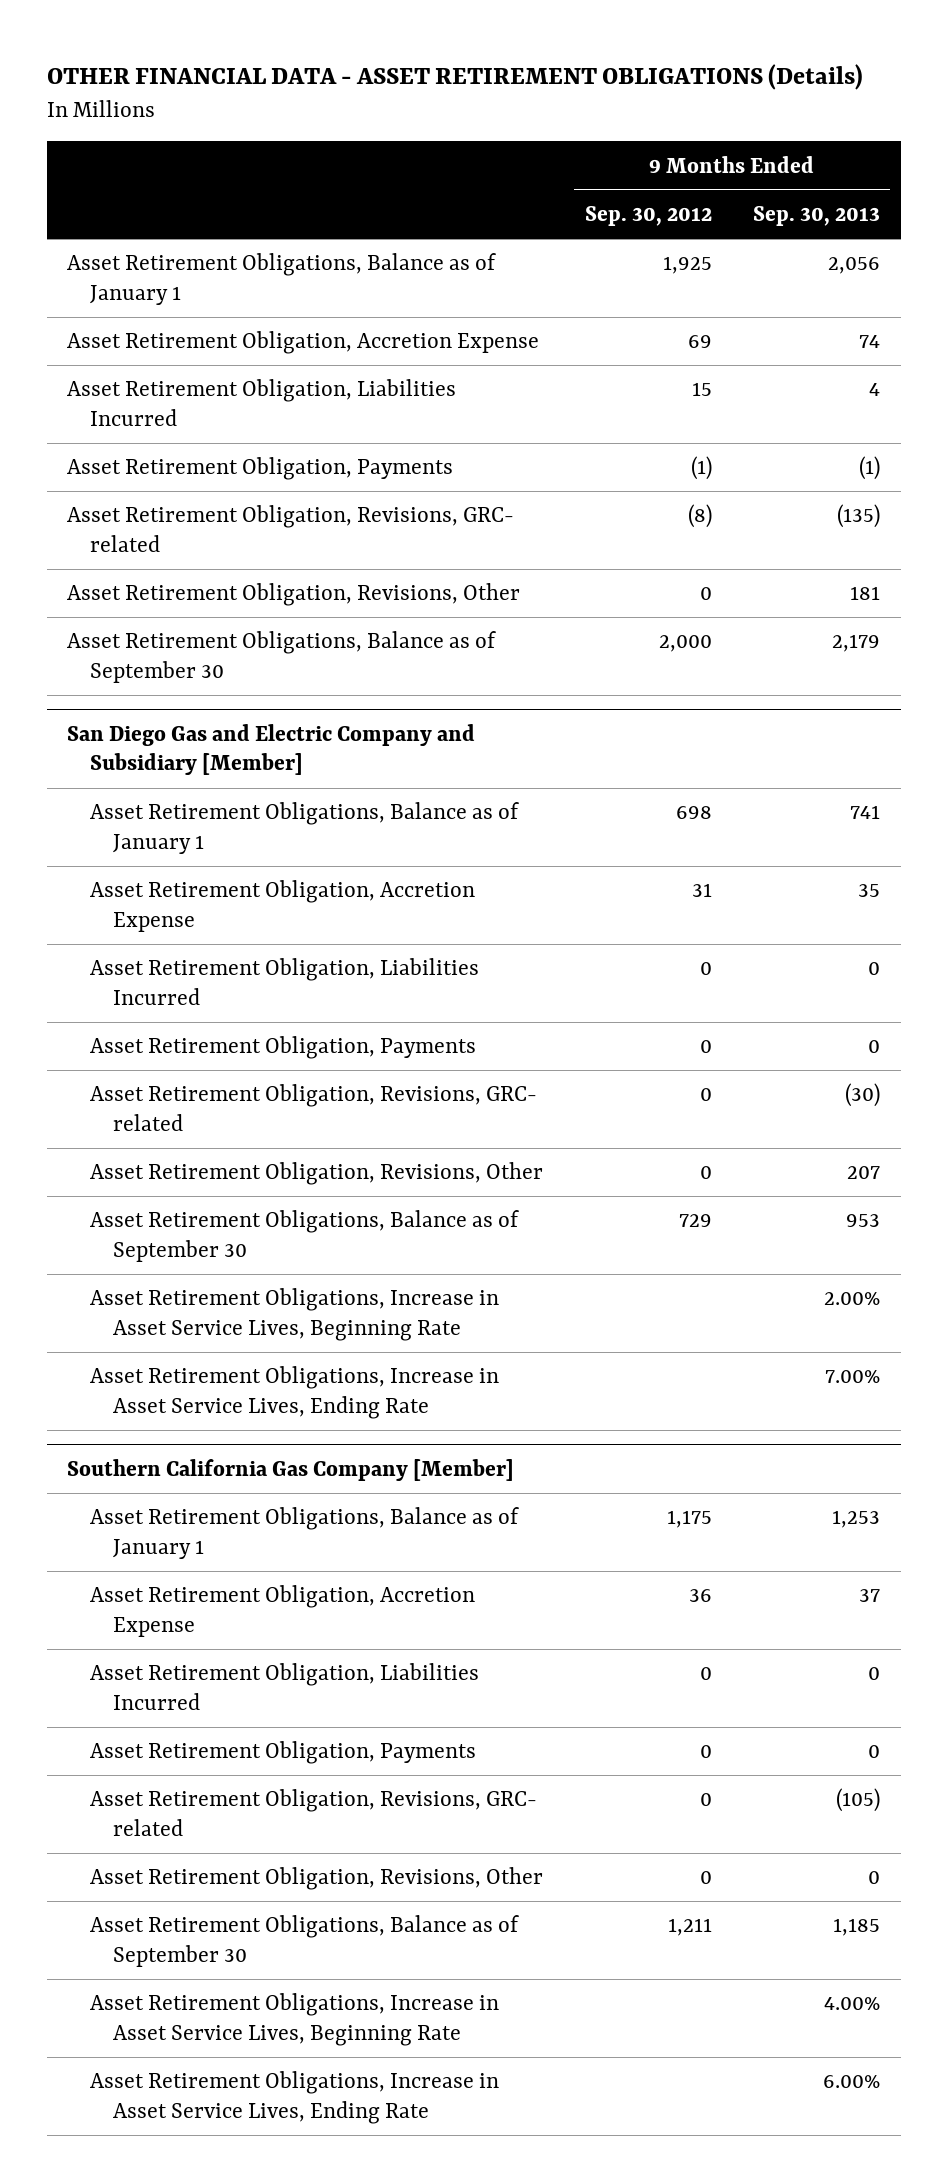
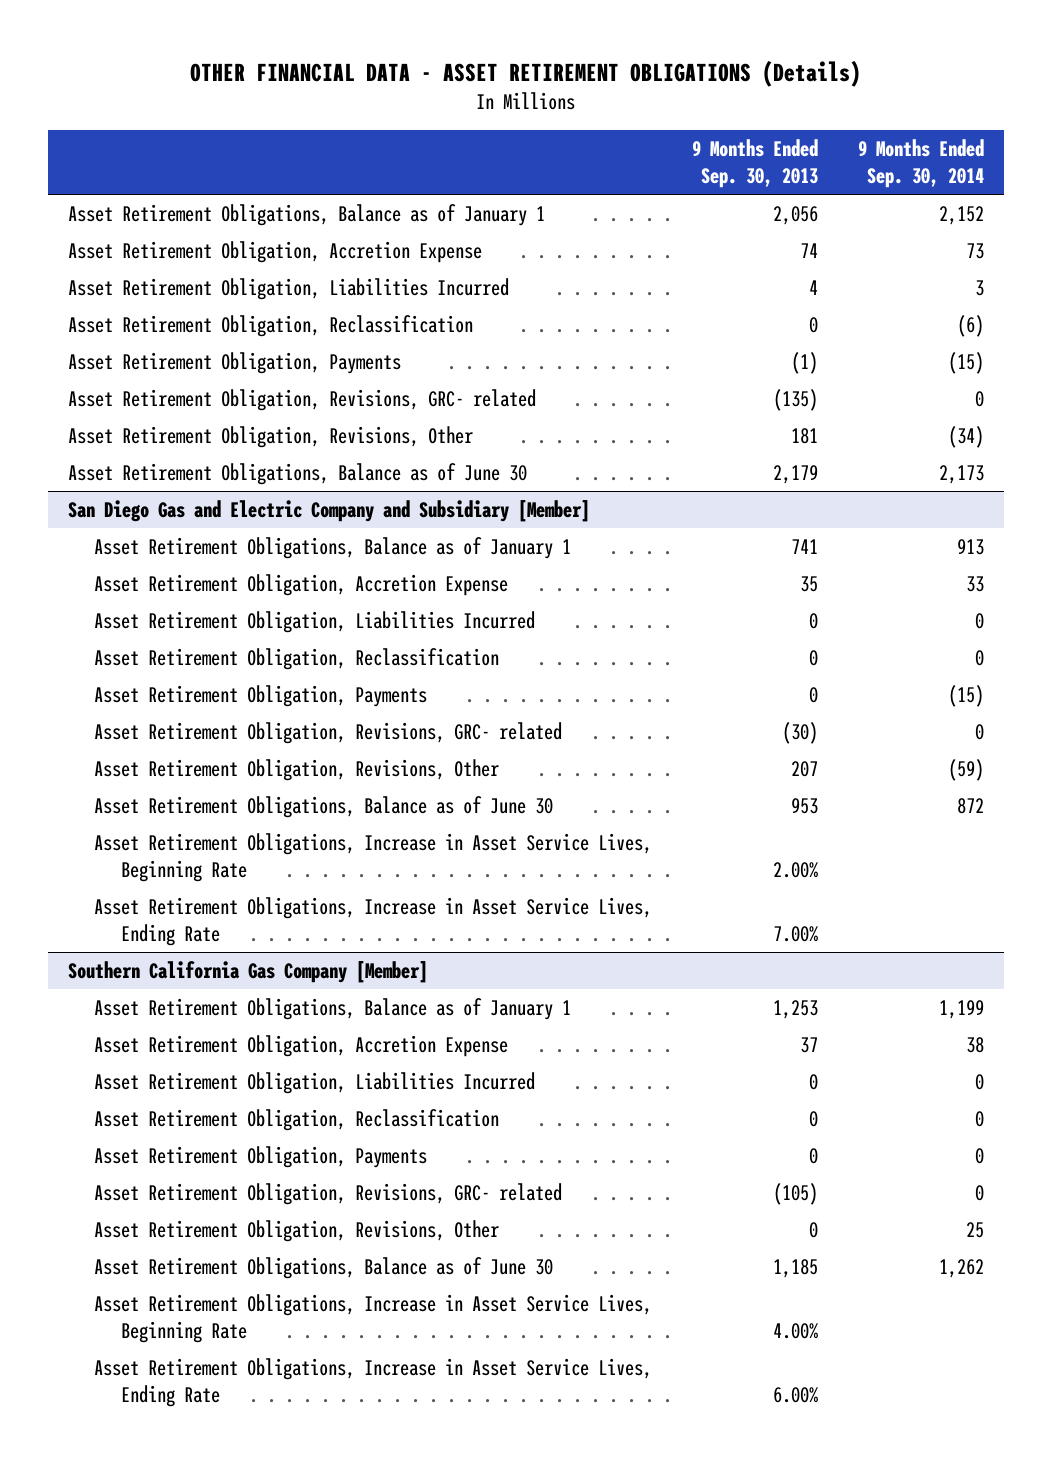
- | 9 Months Ended Sep. 30, 2012 | 9 Months Ended Sep. 30, 2013
+ | 9 Months Ended Sep. 30, 2013 | 9 Months Ended Sep. 30, 2014
+ Asset Retirement Obligation, Reclassification | 0 | (6)
- Asset Retirement Obligations, Balance as of September 30 | 2,000 | 2,179
+ Asset Retirement Obligations, Balance as of June 30 | 2,179 | 2,173
@ San Diego Gas and Electric Company and Subsidiary [Member]
+ Asset Retirement Obligation, Reclassification | 0 | 0
- Asset Retirement Obligations, Balance as of September 30 | 729 | 953
+ Asset Retirement Obligations, Balance as of June 30 | 953 | 872
@ Southern California Gas Company [Member]
+ Asset Retirement Obligation, Reclassification | 0 | 0
- Asset Retirement Obligations, Balance as of September 30 | 1,211 | 1,185
+ Asset Retirement Obligations, Balance as of June 30 | 1,185 | 1,262

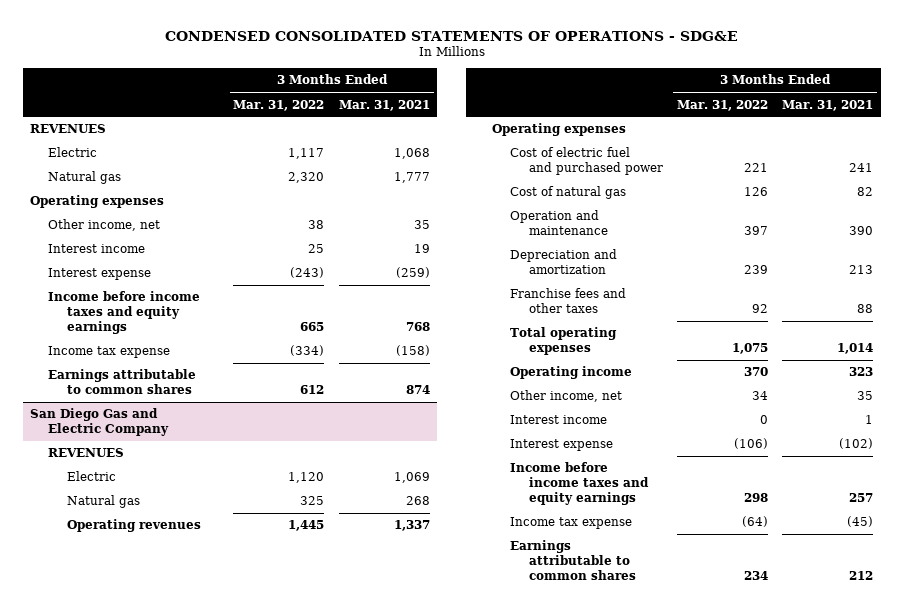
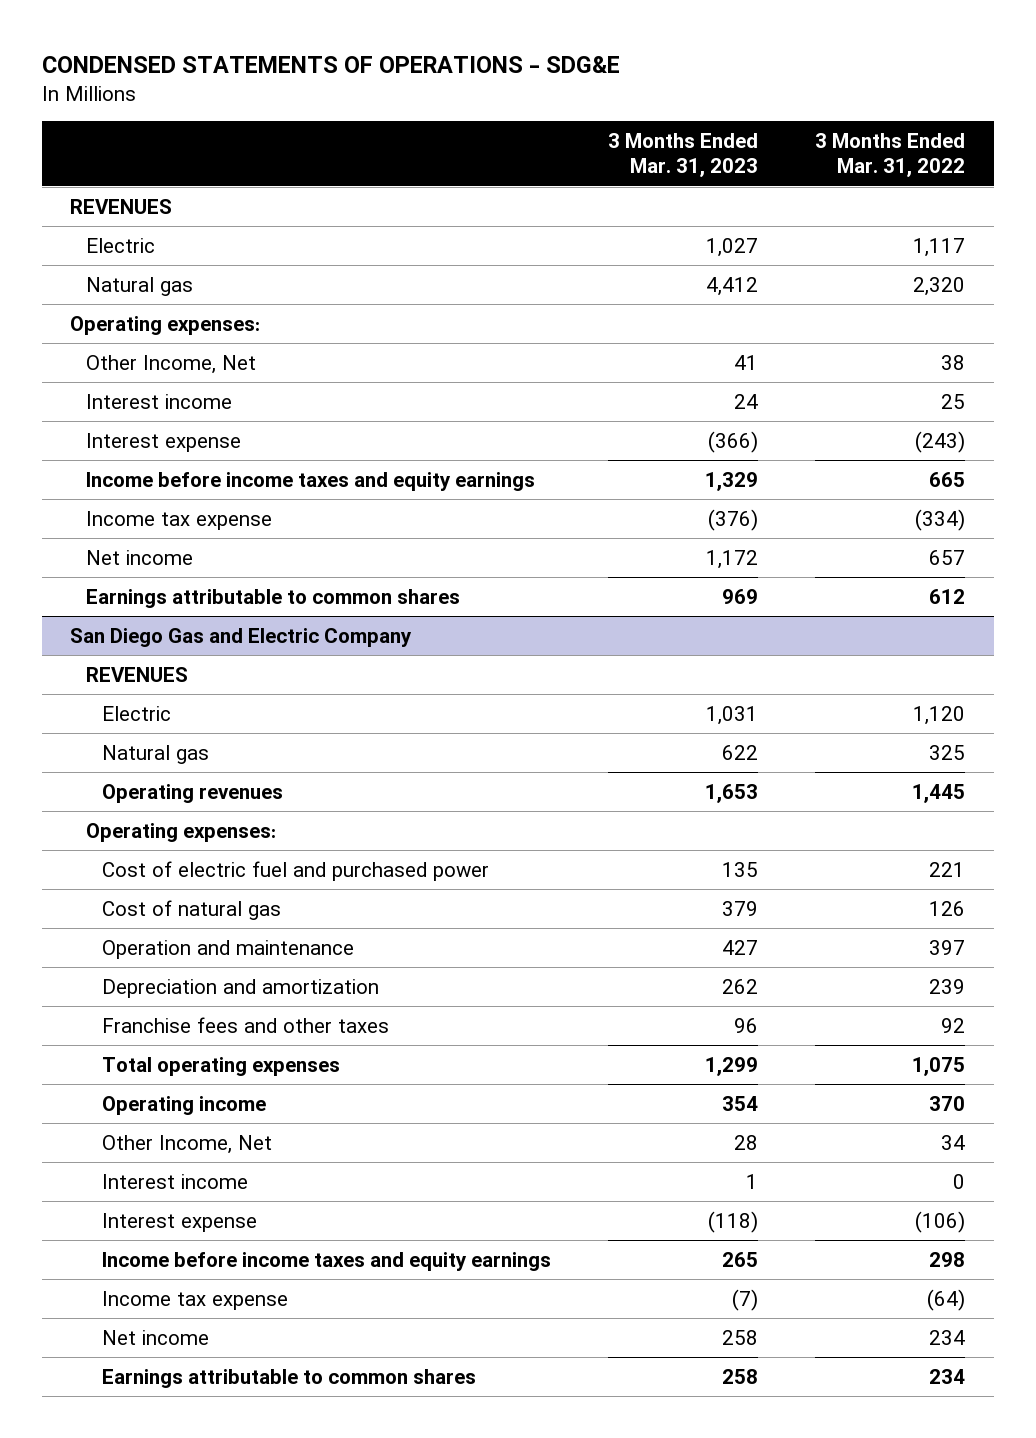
- CONDENSED CONSOLIDATED STATEMENTS OF OPERATIONS - SDG&E
+ CONDENSED STATEMENTS OF OPERATIONS - SDG&E
- | 3 Months Ended Mar. 31, 2022 | 3 Months Ended Mar. 31, 2021
+ | 3 Months Ended Mar. 31, 2023 | 3 Months Ended Mar. 31, 2022
- Operating expenses
- Other income, net | 38 | 35
+ Operating expenses:
+ Other Income, Net | 41 | 38
+ Net income | 1,172 | 657
@ San Diego Gas and Electric Company
- Operating expenses
+ Operating expenses:
- Other income, net | 34 | 35
+ Other Income, Net | 28 | 34
+ Net income | 258 | 234

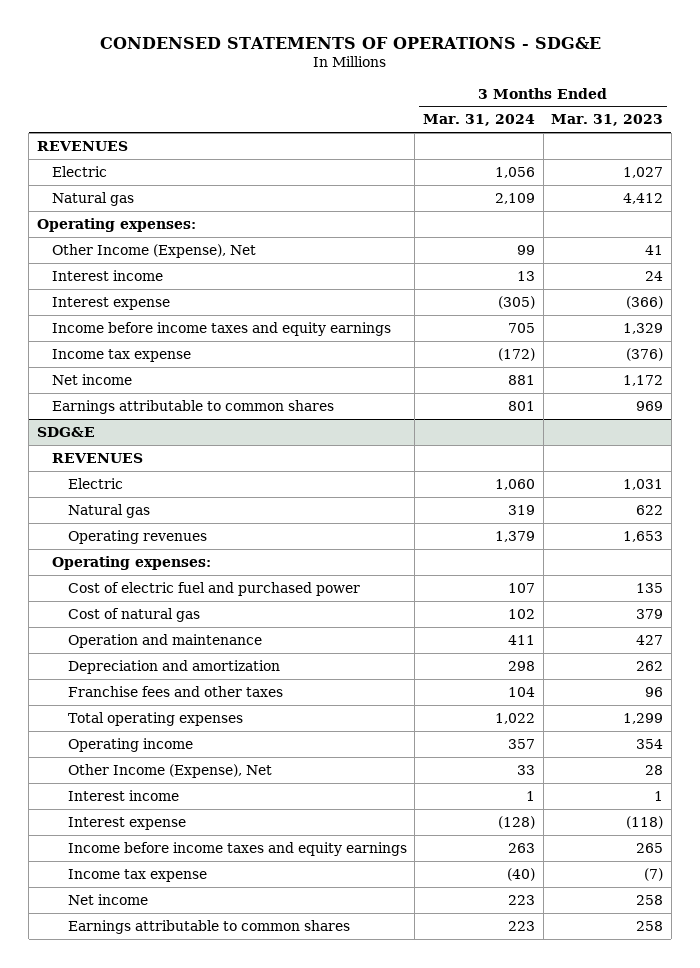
- | 3 Months Ended Mar. 31, 2023 | 3 Months Ended Mar. 31, 2022
+ | 3 Months Ended Mar. 31, 2024 | 3 Months Ended Mar. 31, 2023
- Other Income, Net | 41 | 38
+ Other Income (Expense), Net | 99 | 41
- San Diego Gas and Electric Company
+ SDG&E
- Other Income, Net | 28 | 34
+ Other Income (Expense), Net | 33 | 28

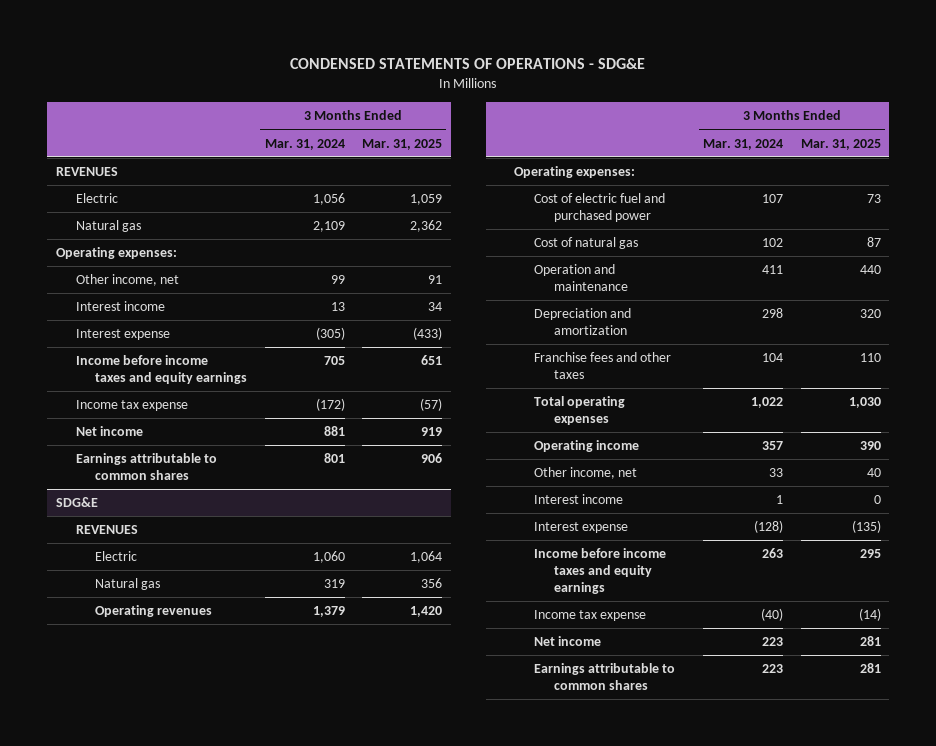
- | 3 Months Ended Mar. 31, 2024 | 3 Months Ended Mar. 31, 2023
+ | 3 Months Ended Mar. 31, 2024 | 3 Months Ended Mar. 31, 2025
- Other Income (Expense), Net | 99 | 41
+ Other income, net | 99 | 91
@ SDG&E
- Other Income (Expense), Net | 33 | 28
+ Other income, net | 33 | 40

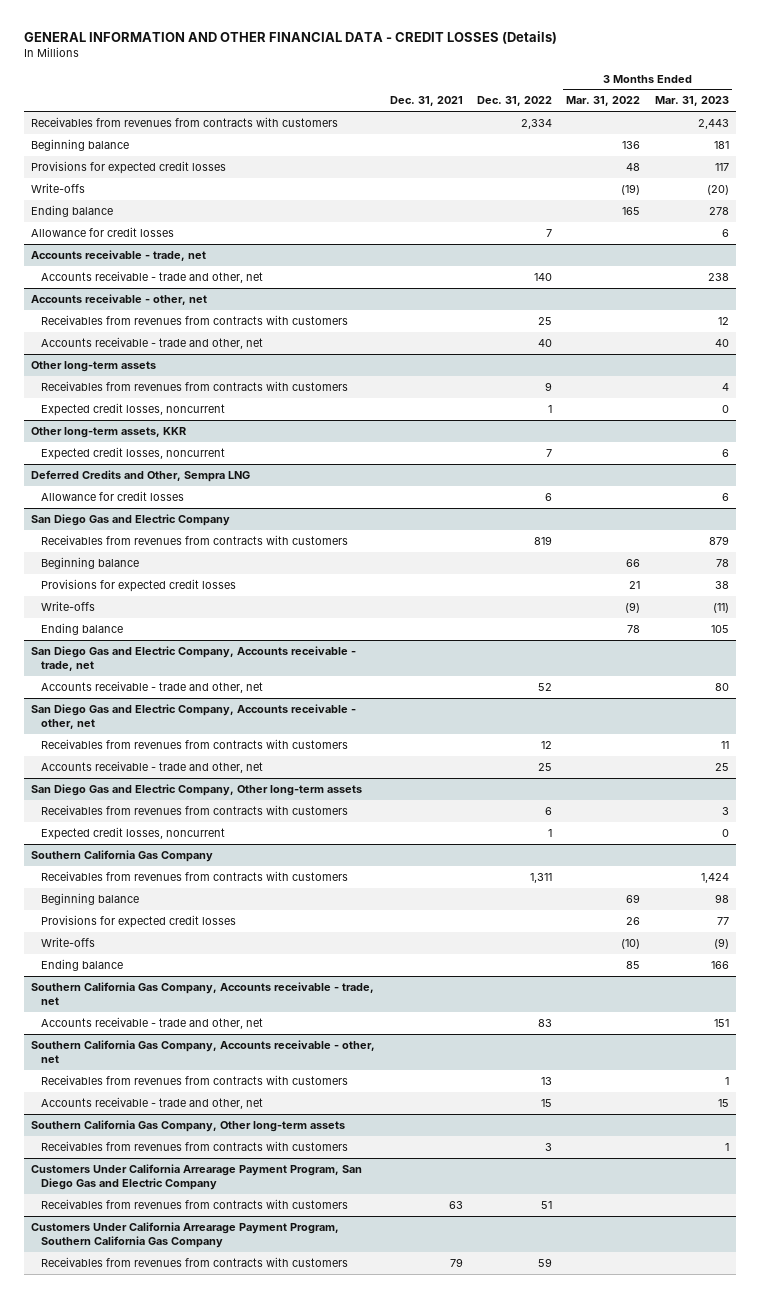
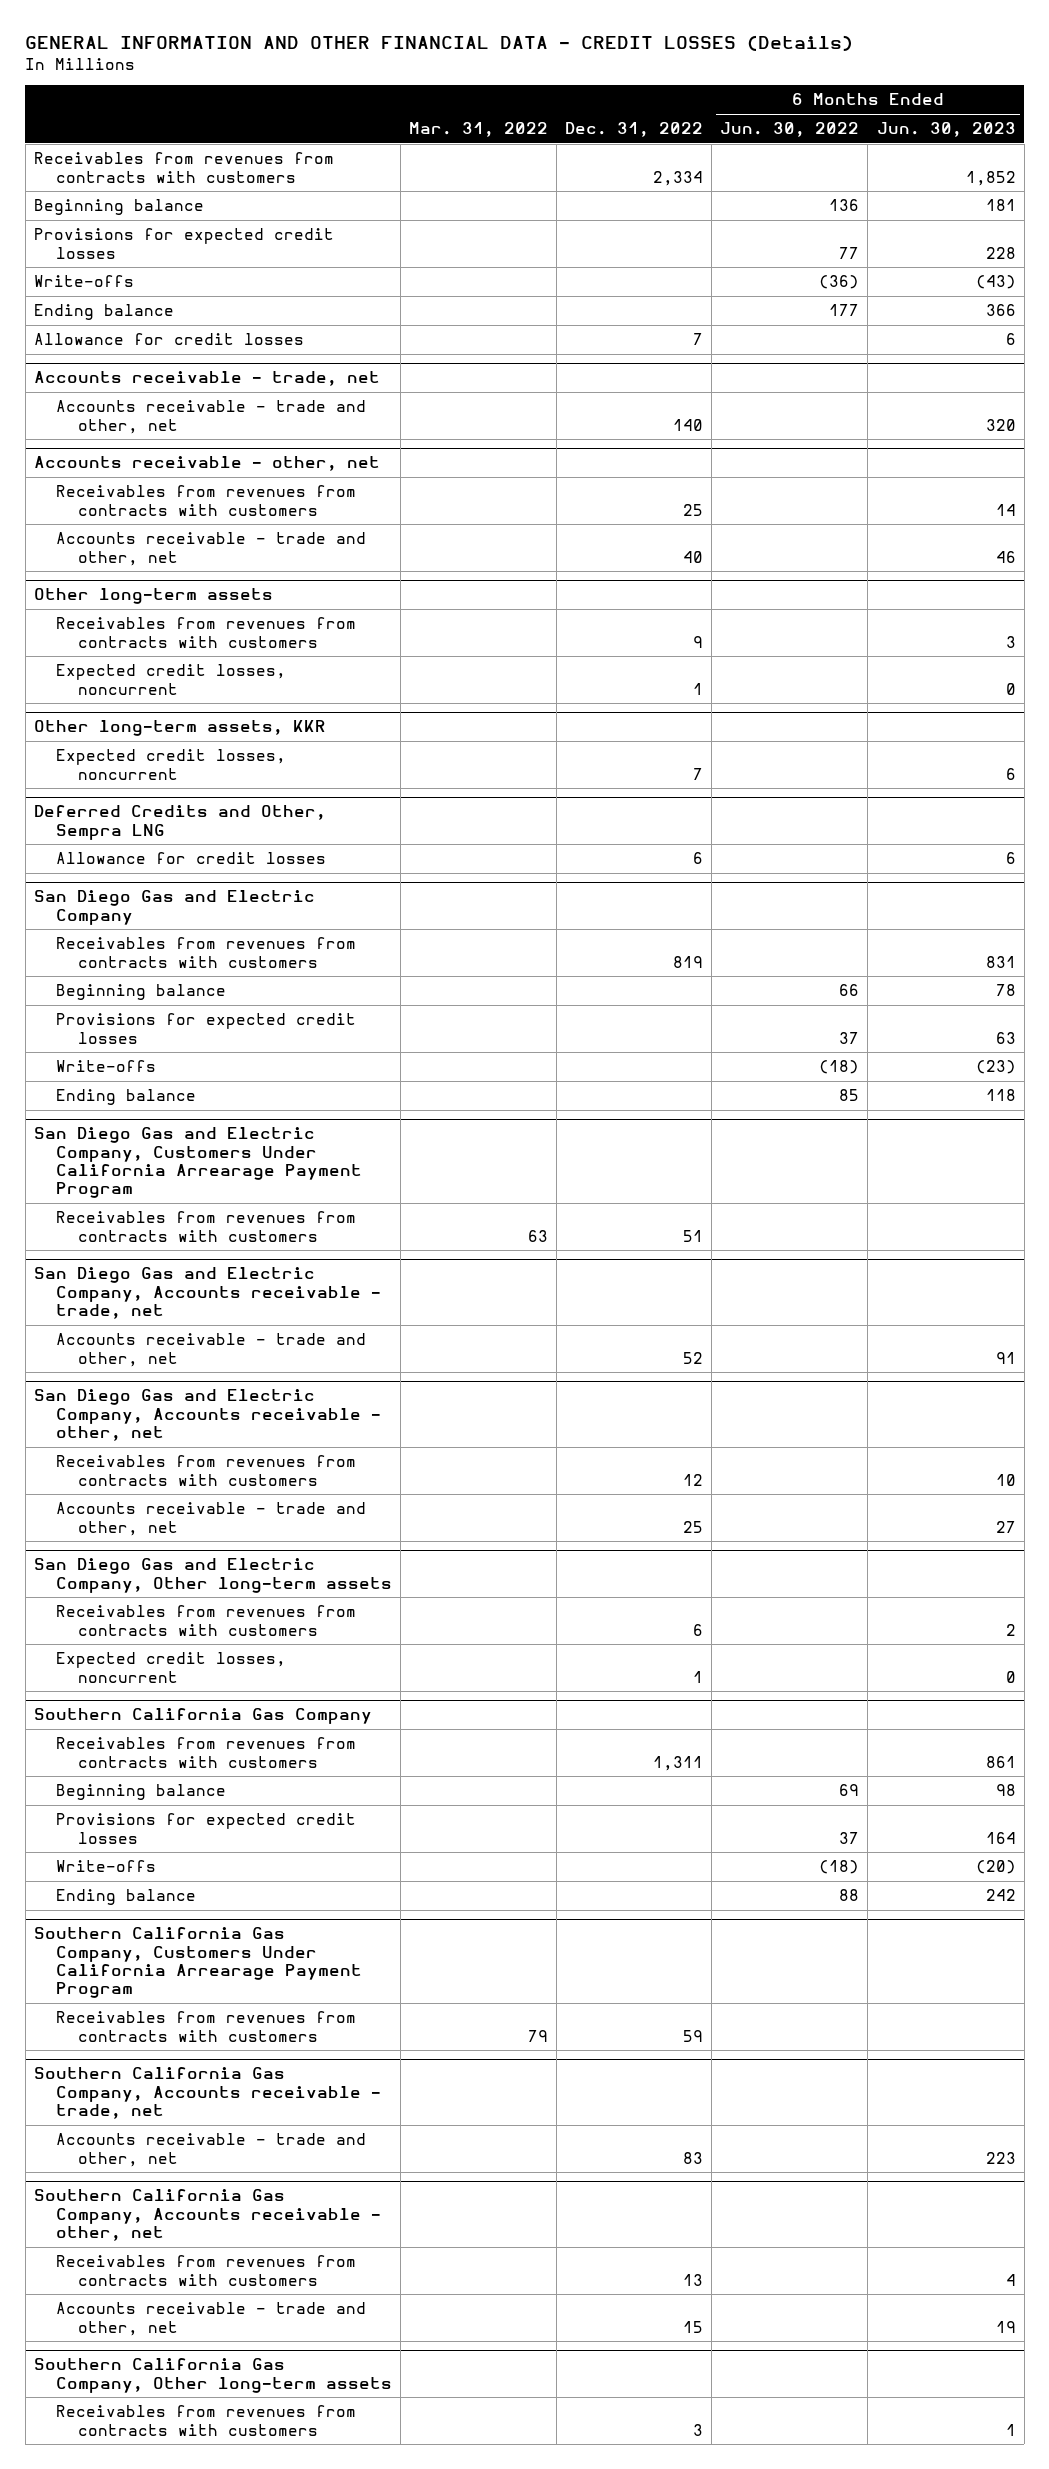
- | Dec. 31, 2021 | Dec. 31, 2022 | 3 Months Ended Mar. 31, 2022 | 3 Months Ended Mar. 31, 2023
+ | Mar. 31, 2022 | Dec. 31, 2022 | 6 Months Ended Jun. 30, 2022 | 6 Months Ended Jun. 30, 2023
+ San Diego Gas and Electric Company, Customers Under California Arrearage Payment Program
+ Receivables from revenues from contracts with customers | 63 | 51 | |
+ Southern California Gas Company, Customers Under California Arrearage Payment Program
+ Receivables from revenues from contracts with customers | 79 | 59 | |
- Customers Under California Arrearage Payment Program, San Diego Gas and Electric Company
- Receivables from revenues from contracts with customers | 63 | 51 | |
- Customers Under California Arrearage Payment Program, Southern California Gas Company
- Receivables from revenues from contracts with customers | 79 | 59 | |

